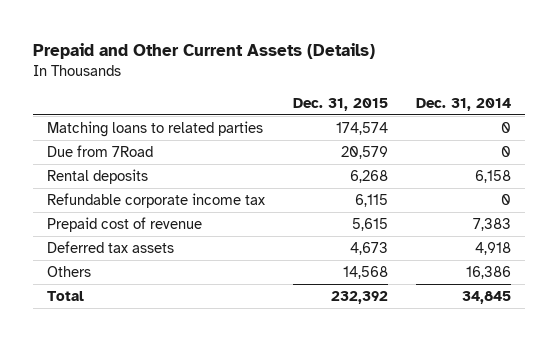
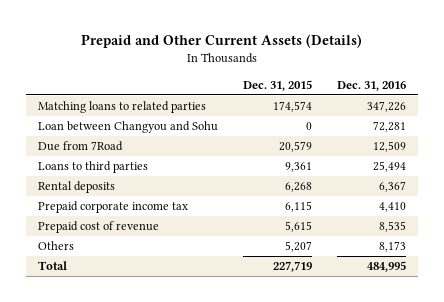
- | Dec. 31, 2015 | Dec. 31, 2014
+ | Dec. 31, 2015 | Dec. 31, 2016
+ Loan between Changyou and Sohu | 0 | 72,281
+ Loans to third parties | 9,361 | 25,494
- Refundable corporate income tax | 6,115 | 0
+ Prepaid corporate income tax | 6,115 | 4,410
- Deferred tax assets | 4,673 | 4,918
- Others | 14,568 | 16,386
- Total | 232,392 | 34,845
+ Others | 5,207 | 8,173
+ Total | 227,719 | 484,995

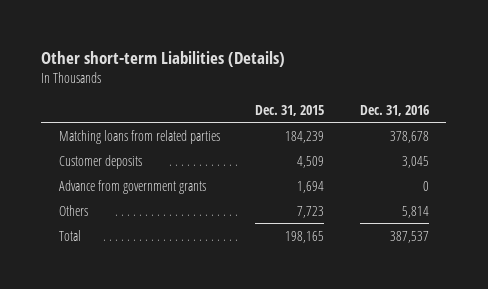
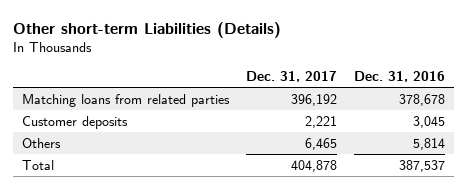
- | Dec. 31, 2015 | Dec. 31, 2016
+ | Dec. 31, 2017 | Dec. 31, 2016
- Advance from government grants | 1,694 | 0

